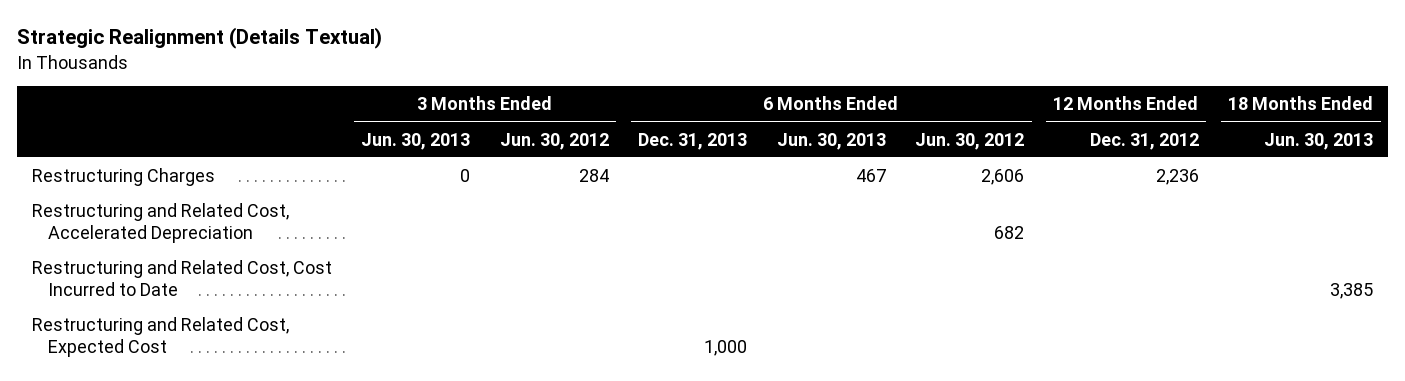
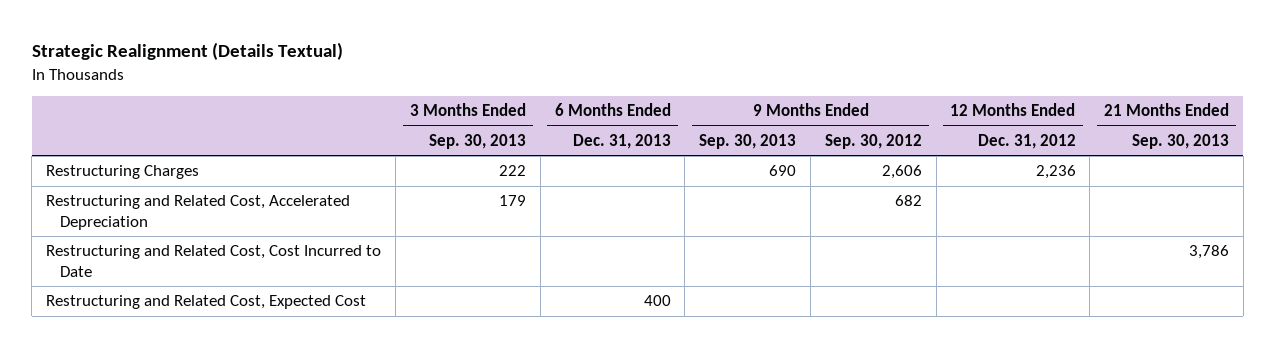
- | 3 Months Ended Jun. 30, 2013 | 3 Months Ended Jun. 30, 2012 | 6 Months Ended Dec. 31, 2013 | 6 Months Ended Jun. 30, 2013 | 6 Months Ended Jun. 30, 2012 | 12 Months Ended Dec. 31, 2012 | 18 Months Ended Jun. 30, 2013
+ | 3 Months Ended Sep. 30, 2013 | 6 Months Ended Dec. 31, 2013 | 9 Months Ended Sep. 30, 2013 | 9 Months Ended Sep. 30, 2012 | 12 Months Ended Dec. 31, 2012 | 21 Months Ended Sep. 30, 2013
- Restructuring and Related Cost, Expected Cost | | | 1,000 | | | |
+ Restructuring and Related Cost, Expected Cost | | 400 | | | |

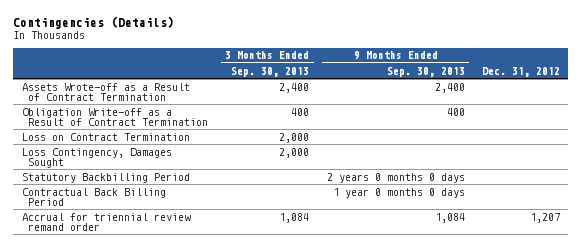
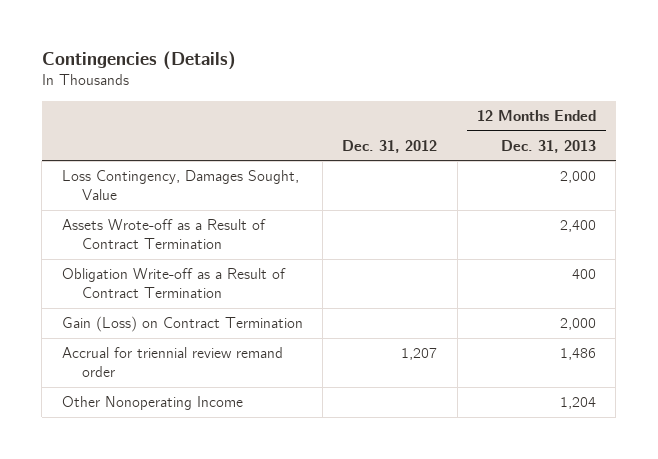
- | 3 Months Ended Sep. 30, 2013 | 9 Months Ended Sep. 30, 2013 | Dec. 31, 2012
+ | Dec. 31, 2012 | 12 Months Ended Dec. 31, 2013
+ Loss Contingency, Damages Sought, Value | | 2,000
- Loss on Contract Termination | 2,000 | |
- Loss Contingency, Damages Sought | 2,000 | |
- Statutory Backbilling Period | | 2 years 0 months 0 days |
- Contractual Back Billing Period | | 1 year 0 months 0 days |
+ Gain (Loss) on Contract Termination | | 2,000
+ Other Nonoperating Income | | 1,204

